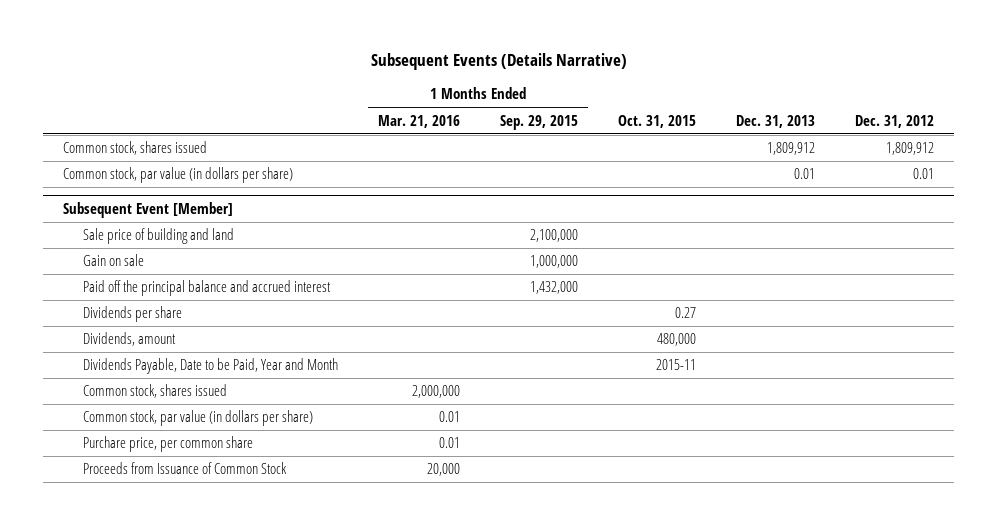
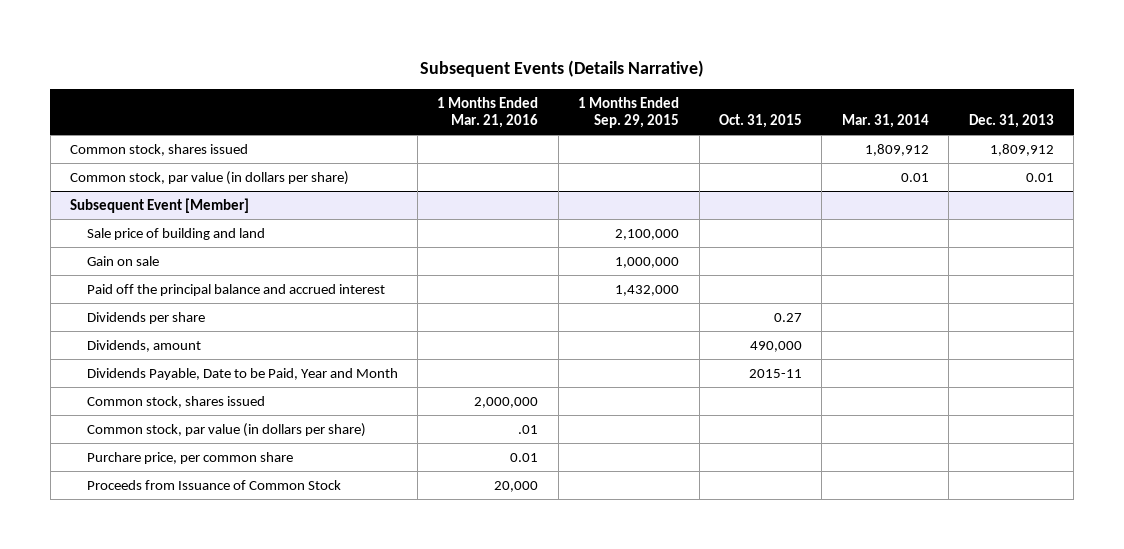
- | 1 Months Ended Mar. 21, 2016 | 1 Months Ended Sep. 29, 2015 | Oct. 31, 2015 | Dec. 31, 2013 | Dec. 31, 2012
+ | 1 Months Ended Mar. 21, 2016 | 1 Months Ended Sep. 29, 2015 | Oct. 31, 2015 | Mar. 31, 2014 | Dec. 31, 2013
@ Subsequent Event [Member]
- Dividends, amount | | | 480,000 | |
+ Dividends, amount | | | 490,000 | |
- Common stock, par value (in dollars per share) | 0.01 | | | |
+ Common stock, par value (in dollars per share) | .01 | | | |

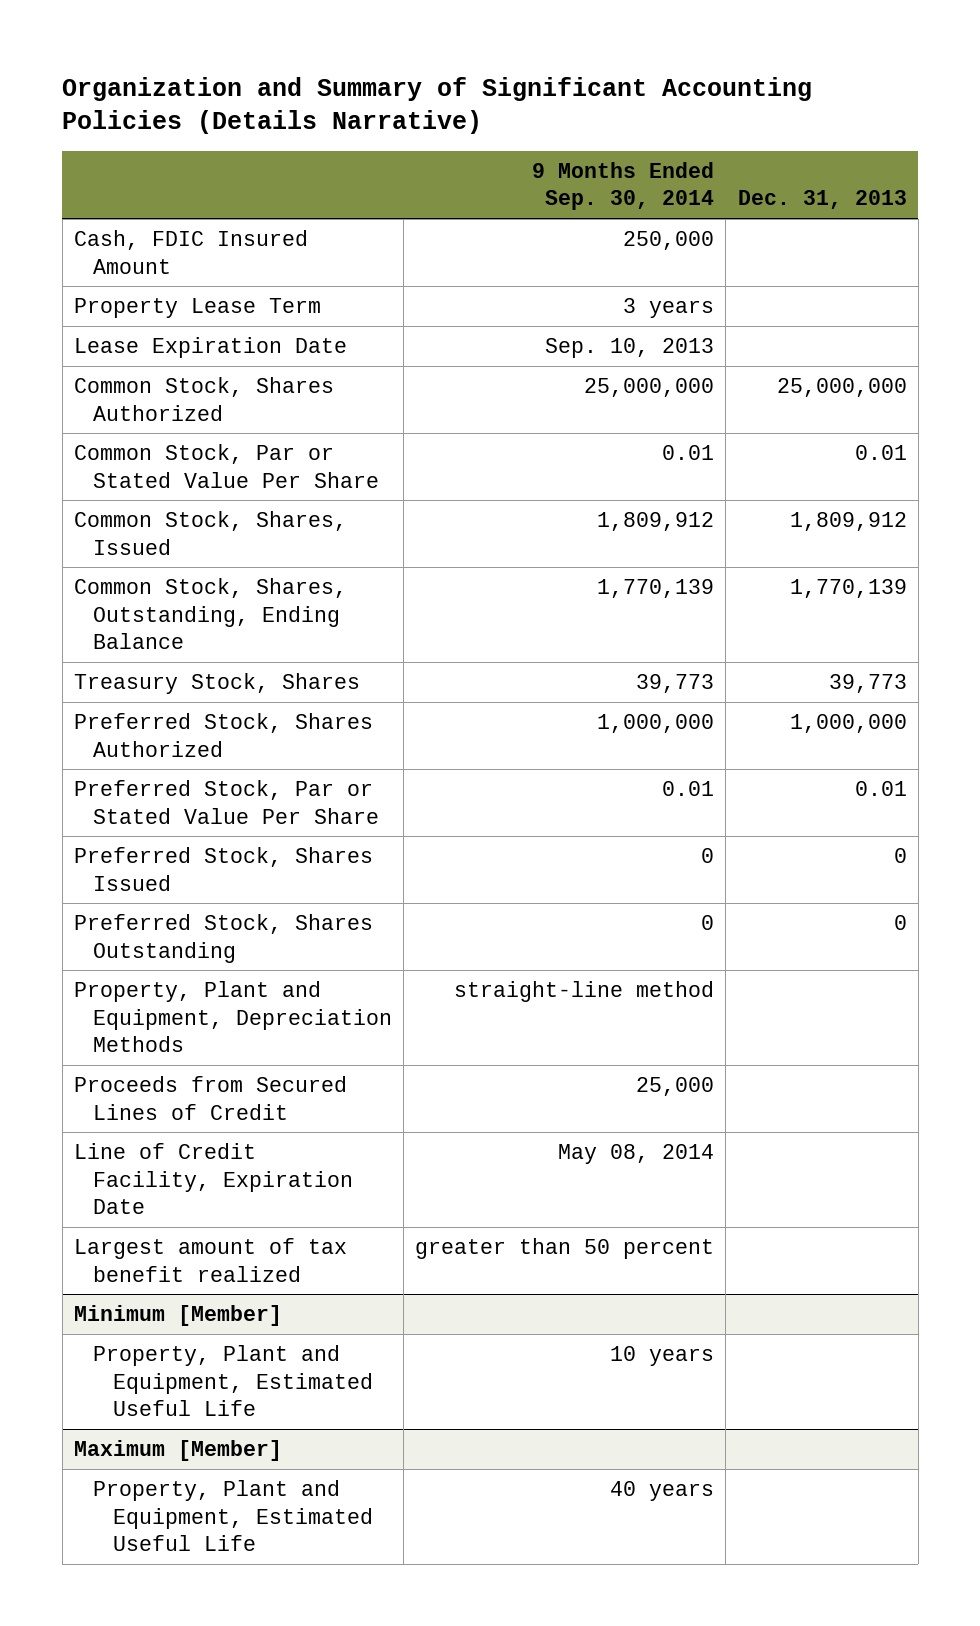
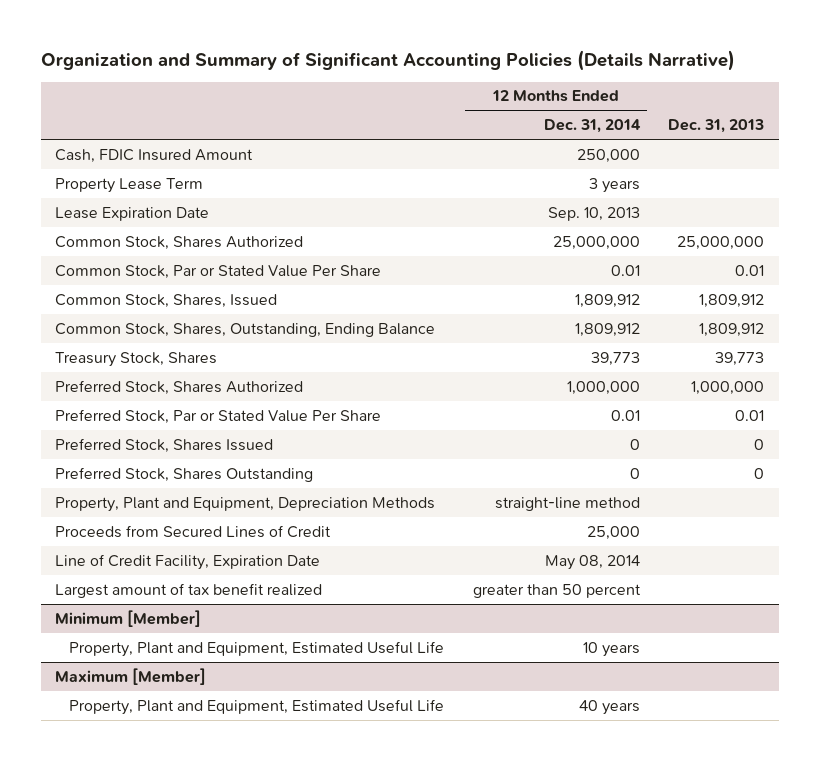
- | 9 Months Ended Sep. 30, 2014 | Dec. 31, 2013
+ | 12 Months Ended Dec. 31, 2014 | Dec. 31, 2013
- Common Stock, Shares, Outstanding, Ending Balance | 1,770,139 | 1,770,139
+ Common Stock, Shares, Outstanding, Ending Balance | 1,809,912 | 1,809,912

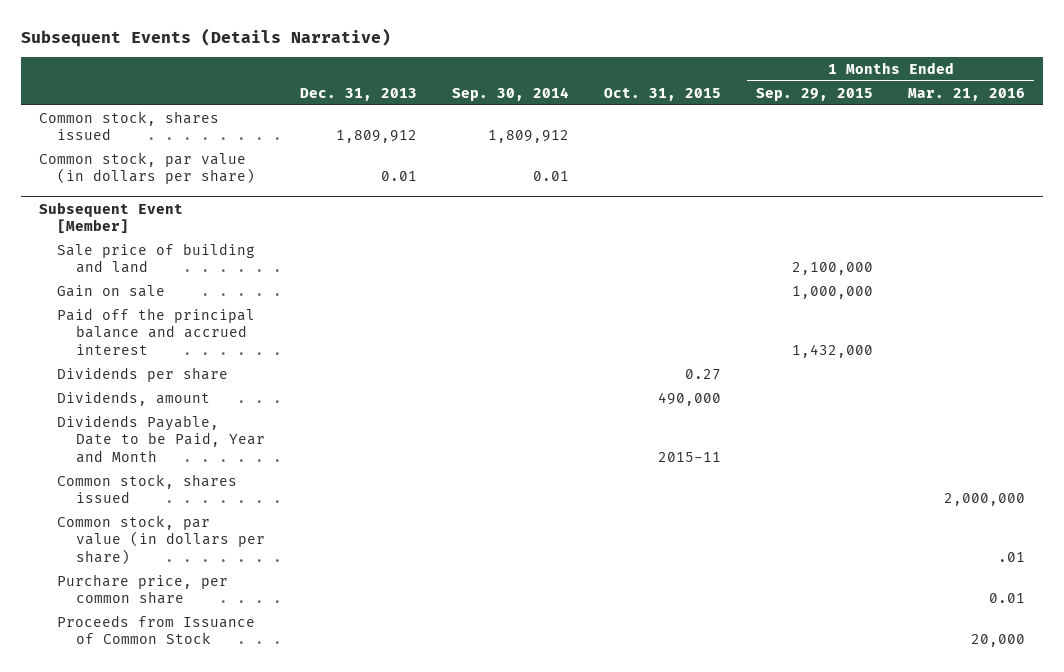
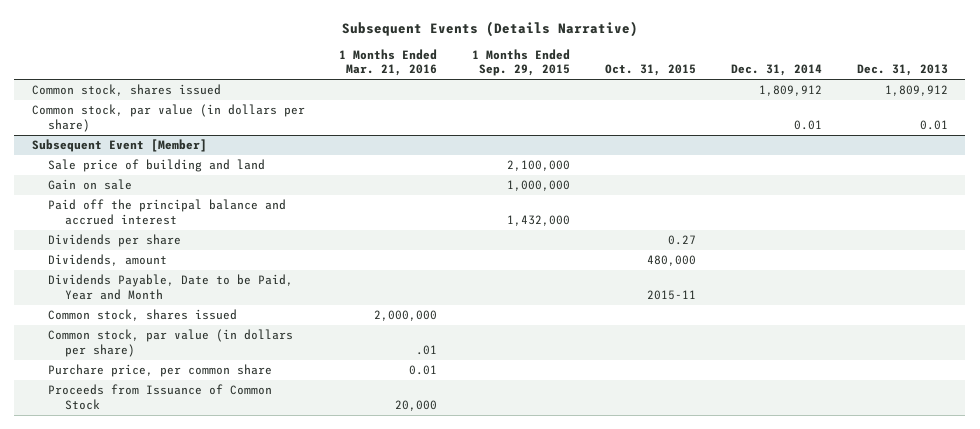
- | Dec. 31, 2013 | Sep. 30, 2014 | Oct. 31, 2015 | 1 Months Ended Sep. 29, 2015 | 1 Months Ended Mar. 21, 2016
+ | 1 Months Ended Mar. 21, 2016 | 1 Months Ended Sep. 29, 2015 | Oct. 31, 2015 | Dec. 31, 2014 | Dec. 31, 2013
@ Subsequent Event [Member]
- Dividends, amount | | | 490,000 | |
+ Dividends, amount | | | 480,000 | |

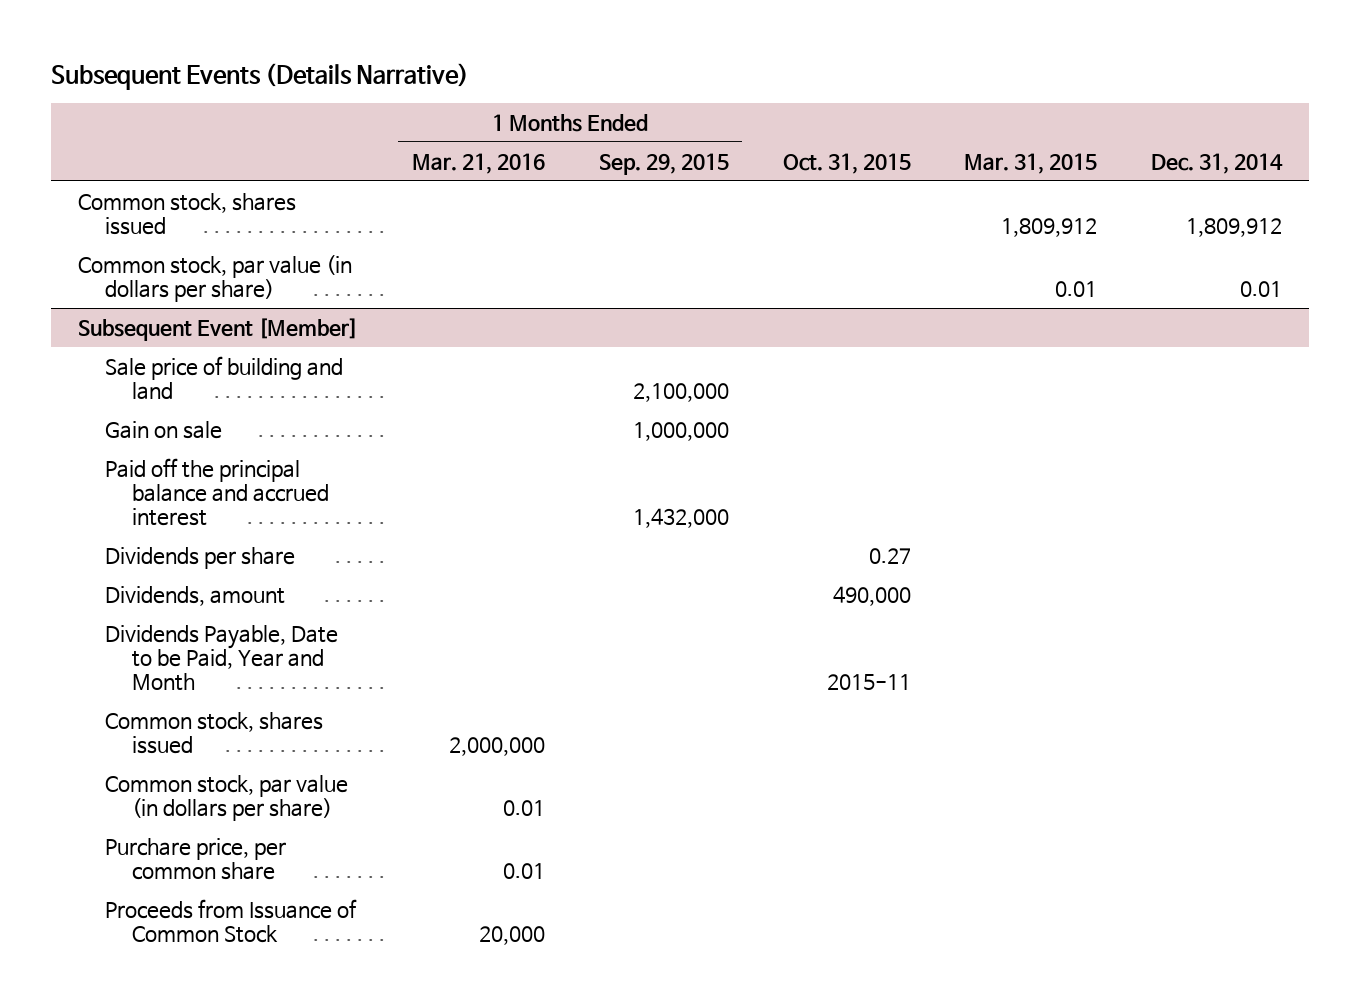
- | 1 Months Ended Mar. 21, 2016 | 1 Months Ended Sep. 29, 2015 | Oct. 31, 2015 | Dec. 31, 2014 | Dec. 31, 2013
+ | 1 Months Ended Mar. 21, 2016 | 1 Months Ended Sep. 29, 2015 | Oct. 31, 2015 | Mar. 31, 2015 | Dec. 31, 2014
@ Subsequent Event [Member]
- Dividends, amount | | | 480,000 | |
+ Dividends, amount | | | 490,000 | |
- Common stock, par value (in dollars per share) | .01 | | | |
+ Common stock, par value (in dollars per share) | 0.01 | | | |

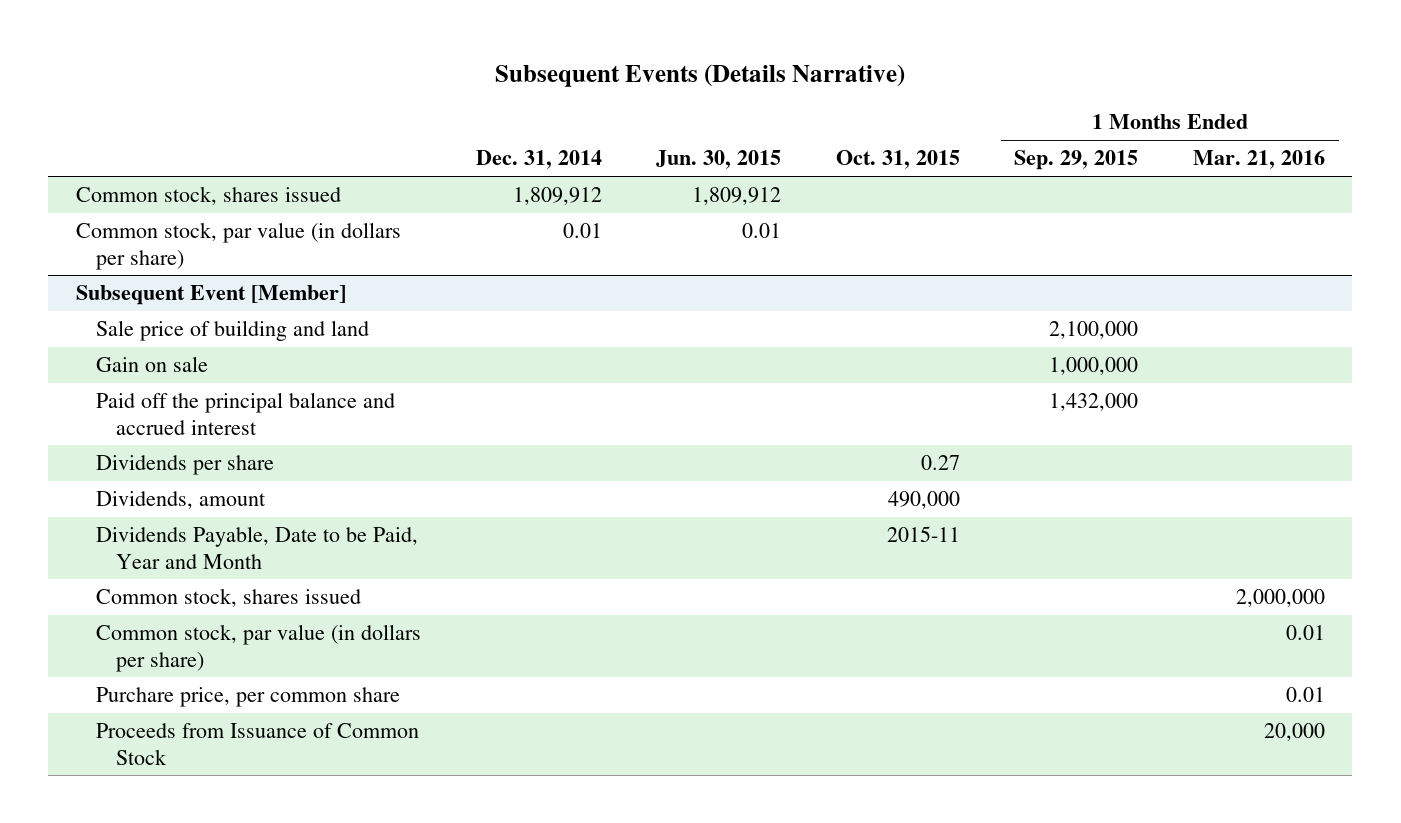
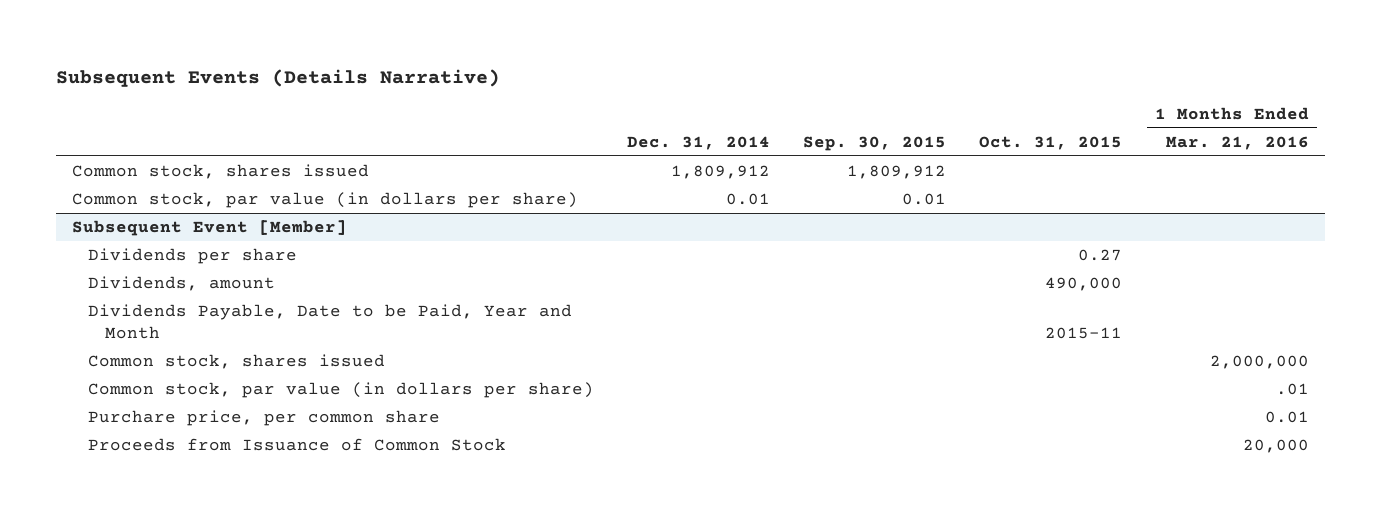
- | Dec. 31, 2014 | Jun. 30, 2015 | Oct. 31, 2015 | 1 Months Ended Sep. 29, 2015 | 1 Months Ended Mar. 21, 2016
+ | Dec. 31, 2014 | Sep. 30, 2015 | Oct. 31, 2015 | 1 Months Ended Mar. 21, 2016
@ Subsequent Event [Member]
- Sale price of building and land | | | | 2,100,000 |
- Gain on sale | | | | 1,000,000 |
- Paid off the principal balance and accrued interest | | | | 1,432,000 |
- Common stock, par value (in dollars per share) | | | | | 0.01
+ Common stock, par value (in dollars per share) | | | | .01

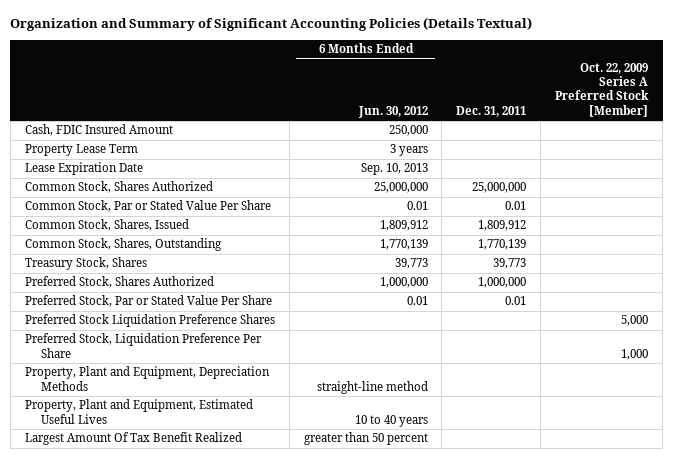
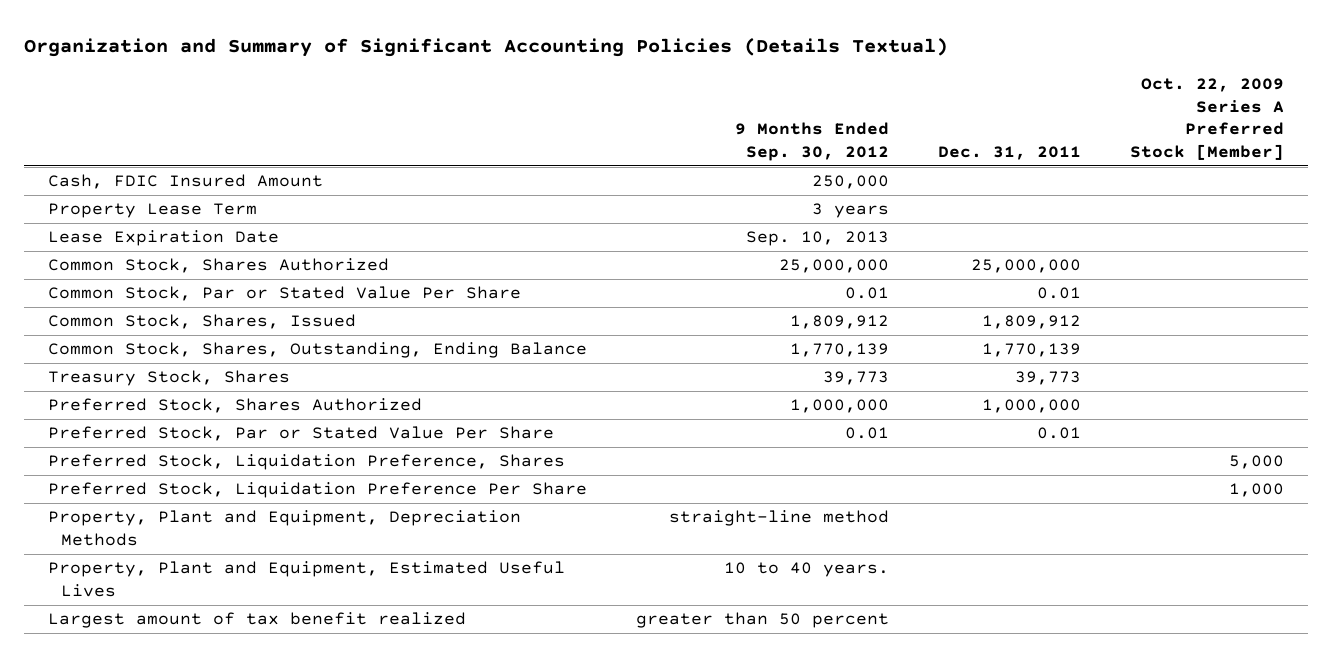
- | 6 Months Ended Jun. 30, 2012 | Dec. 31, 2011 | Oct. 22, 2009 Series A Preferred Stock [Member]
+ | 9 Months Ended Sep. 30, 2012 | Dec. 31, 2011 | Oct. 22, 2009 Series A Preferred Stock [Member]
- Common Stock, Shares, Outstanding | 1,770,139 | 1,770,139 |
+ Common Stock, Shares, Outstanding, Ending Balance | 1,770,139 | 1,770,139 |
- Preferred Stock Liquidation Preference Shares | | | 5,000
+ Preferred Stock, Liquidation Preference, Shares | | | 5,000
- Largest Amount Of Tax Benefit Realized | greater than 50 percent | |
+ Largest amount of tax benefit realized | greater than 50 percent | |

